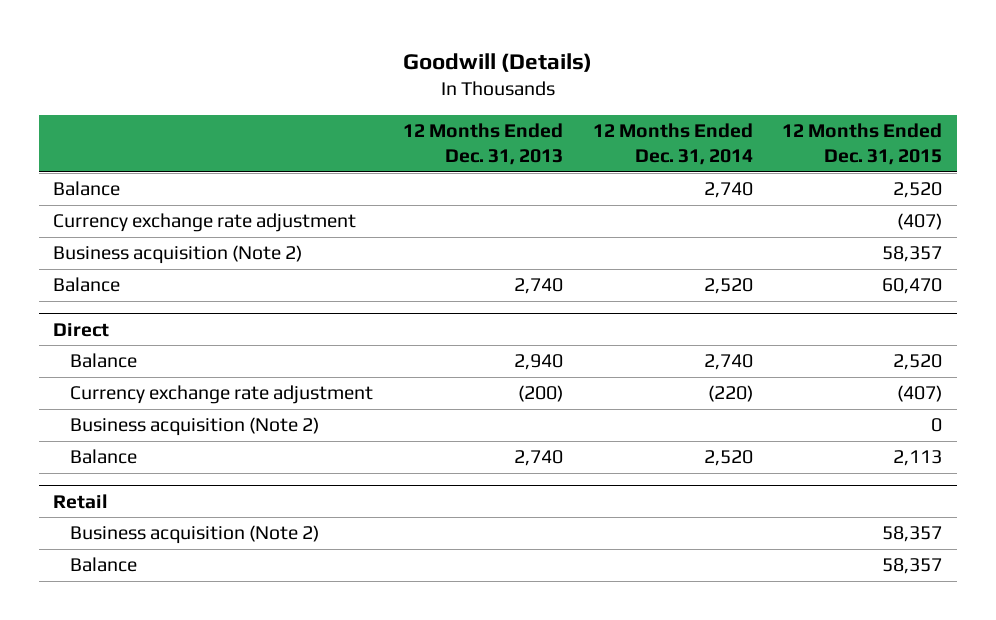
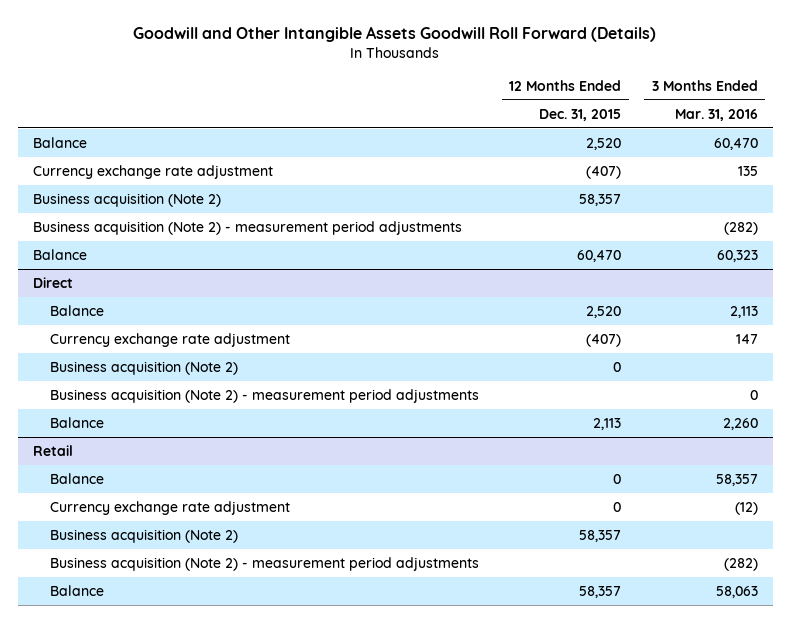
- Goodwill (Details)
+ Goodwill and Other Intangible Assets Goodwill Roll Forward (Details)
- | 12 Months Ended Dec. 31, 2013 | 12 Months Ended Dec. 31, 2014 | 12 Months Ended Dec. 31, 2015
+ | 12 Months Ended Dec. 31, 2015 | 3 Months Ended Mar. 31, 2016
+ Business acquisition (Note 2) - measurement period adjustments | | (282)
@ Direct
+ Business acquisition (Note 2) - measurement period adjustments | | 0
@ Retail
+ Balance | 0 | 58,357
+ Currency exchange rate adjustment | 0 | (12)
+ Business acquisition (Note 2) - measurement period adjustments | | (282)

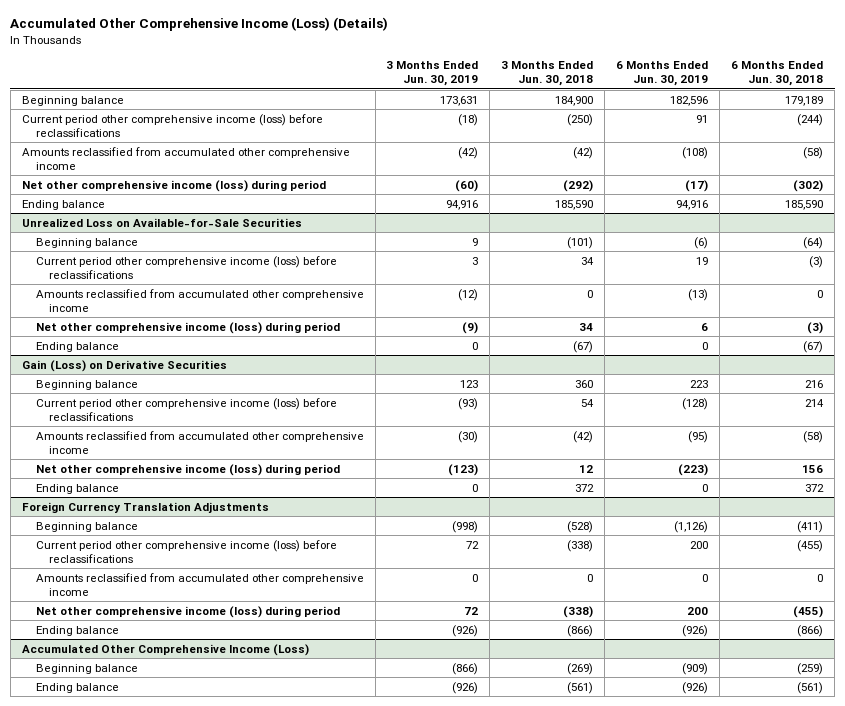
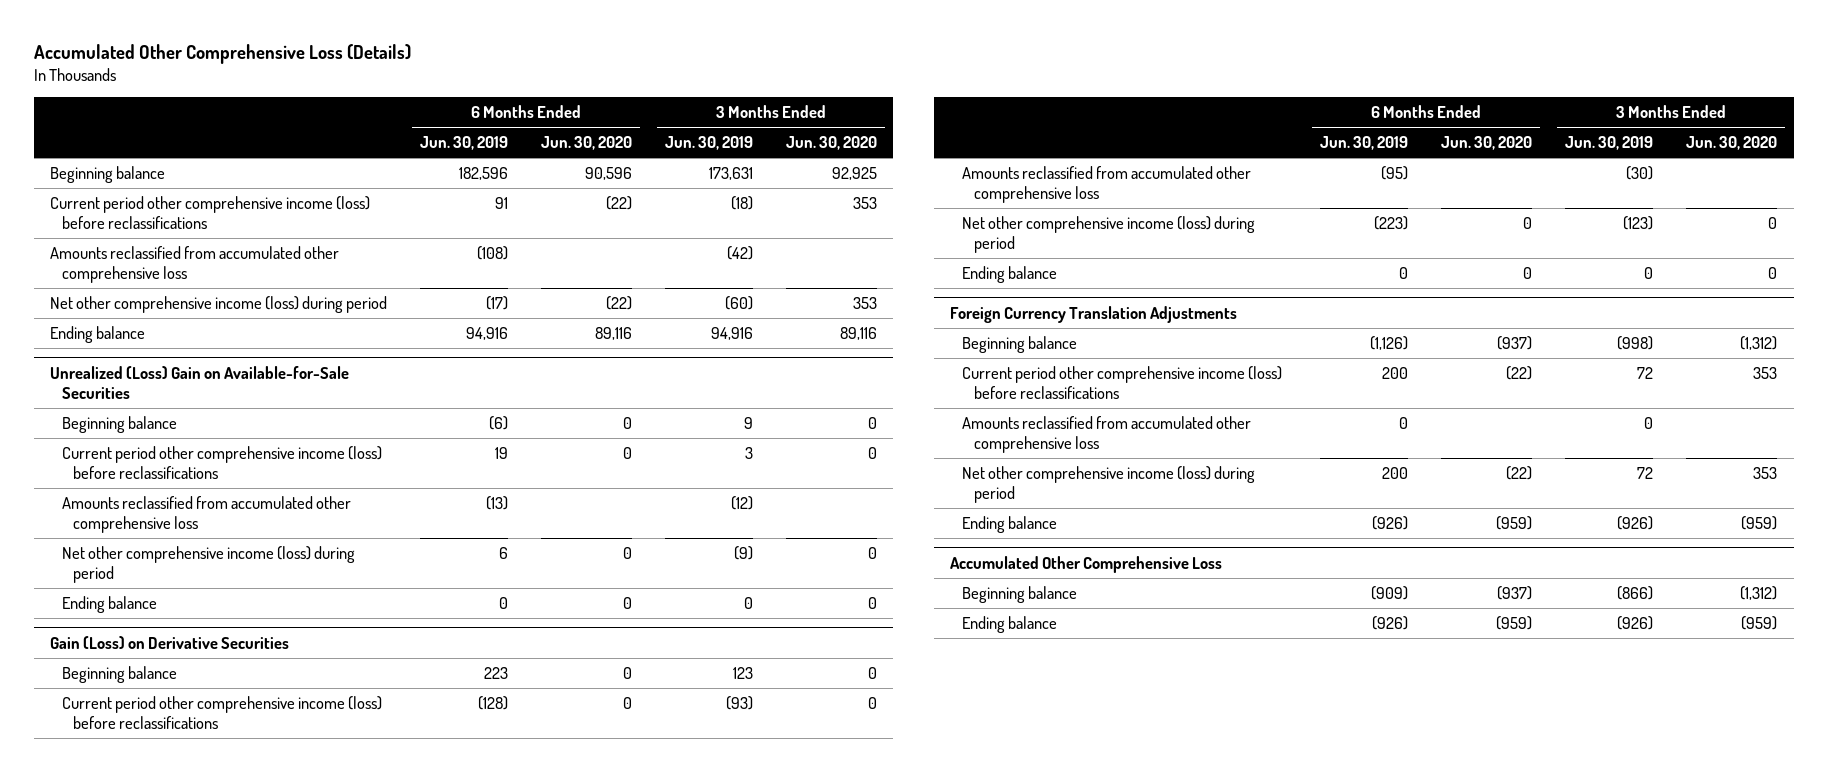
- Accumulated Other Comprehensive Income (Loss) (Details)
+ Accumulated Other Comprehensive Loss (Details)
- | 3 Months Ended Jun. 30, 2019 | 3 Months Ended Jun. 30, 2018 | 6 Months Ended Jun. 30, 2019 | 6 Months Ended Jun. 30, 2018
+ | 6 Months Ended Jun. 30, 2019 | 6 Months Ended Jun. 30, 2020 | 3 Months Ended Jun. 30, 2019 | 3 Months Ended Jun. 30, 2020
- Amounts reclassified from accumulated other comprehensive income | (42) | (42) | (108) | (58)
+ Amounts reclassified from accumulated other comprehensive loss | (108) | | (42) |
- Unrealized Loss on Available-for-Sale Securities
+ Unrealized (Loss) Gain on Available-for-Sale Securities
- Amounts reclassified from accumulated other comprehensive income | (12) | 0 | (13) | 0
+ Amounts reclassified from accumulated other comprehensive loss | (13) | | (12) |
@ Gain (Loss) on Derivative Securities
- Amounts reclassified from accumulated other comprehensive income | (30) | (42) | (95) | (58)
+ Amounts reclassified from accumulated other comprehensive loss | (95) | | (30) |
@ Foreign Currency Translation Adjustments
- Amounts reclassified from accumulated other comprehensive income | 0 | 0 | 0 | 0
+ Amounts reclassified from accumulated other comprehensive loss | 0 | | 0 |
- Accumulated Other Comprehensive Income (Loss)
+ Accumulated Other Comprehensive Loss

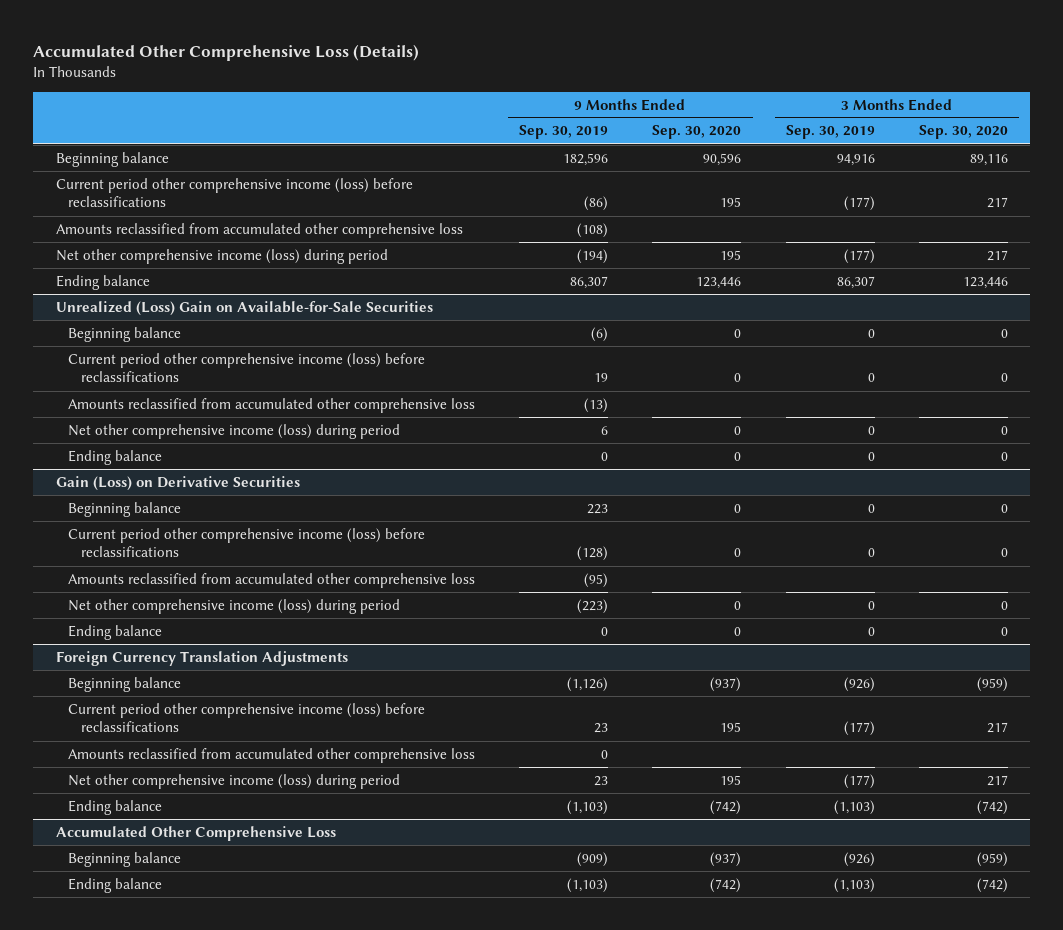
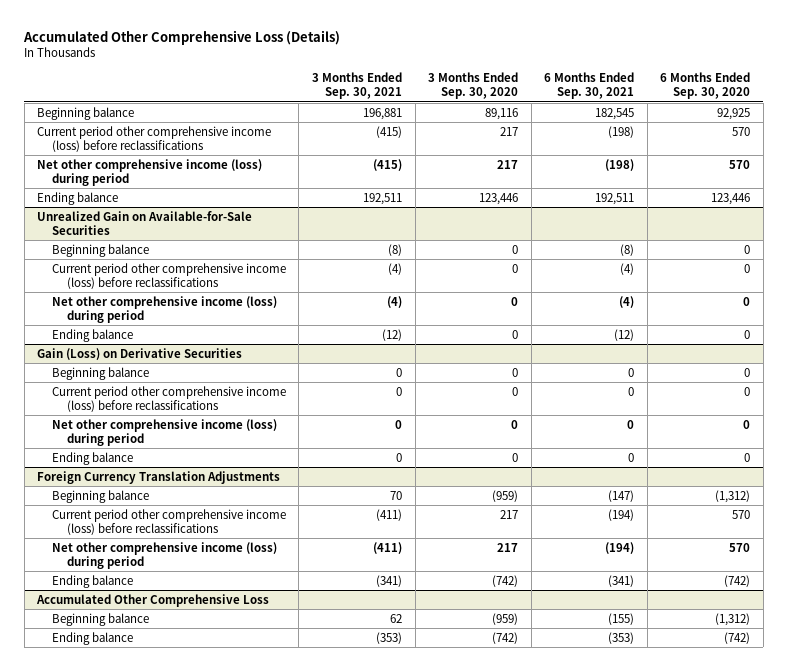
- | 9 Months Ended Sep. 30, 2019 | 9 Months Ended Sep. 30, 2020 | 3 Months Ended Sep. 30, 2019 | 3 Months Ended Sep. 30, 2020
+ | 3 Months Ended Sep. 30, 2021 | 3 Months Ended Sep. 30, 2020 | 6 Months Ended Sep. 30, 2021 | 6 Months Ended Sep. 30, 2020
- Amounts reclassified from accumulated other comprehensive loss | (108) | | |
- Unrealized (Loss) Gain on Available-for-Sale Securities
+ Unrealized Gain on Available-for-Sale Securities
- Amounts reclassified from accumulated other comprehensive loss | (13) | | |
@ Gain (Loss) on Derivative Securities
- Amounts reclassified from accumulated other comprehensive loss | (95) | | |
@ Foreign Currency Translation Adjustments
- Amounts reclassified from accumulated other comprehensive loss | 0 | | |

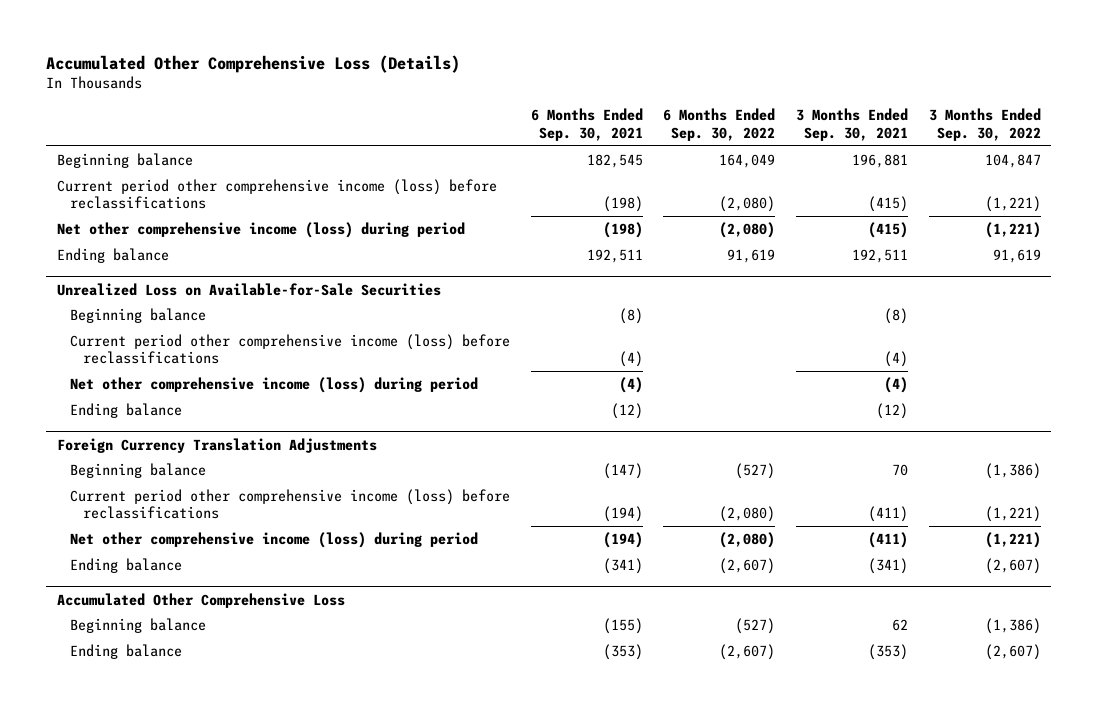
- | 3 Months Ended Sep. 30, 2021 | 3 Months Ended Sep. 30, 2020 | 6 Months Ended Sep. 30, 2021 | 6 Months Ended Sep. 30, 2020
+ | 6 Months Ended Sep. 30, 2021 | 6 Months Ended Sep. 30, 2022 | 3 Months Ended Sep. 30, 2021 | 3 Months Ended Sep. 30, 2022
- Unrealized Gain on Available-for-Sale Securities
+ Unrealized Loss on Available-for-Sale Securities
- Gain (Loss) on Derivative Securities
- Beginning balance | 0 | 0 | 0 | 0
- Current period other comprehensive income (loss) before reclassifications | 0 | 0 | 0 | 0
- Net other comprehensive income (loss) during period | 0 | 0 | 0 | 0
- Ending balance | 0 | 0 | 0 | 0

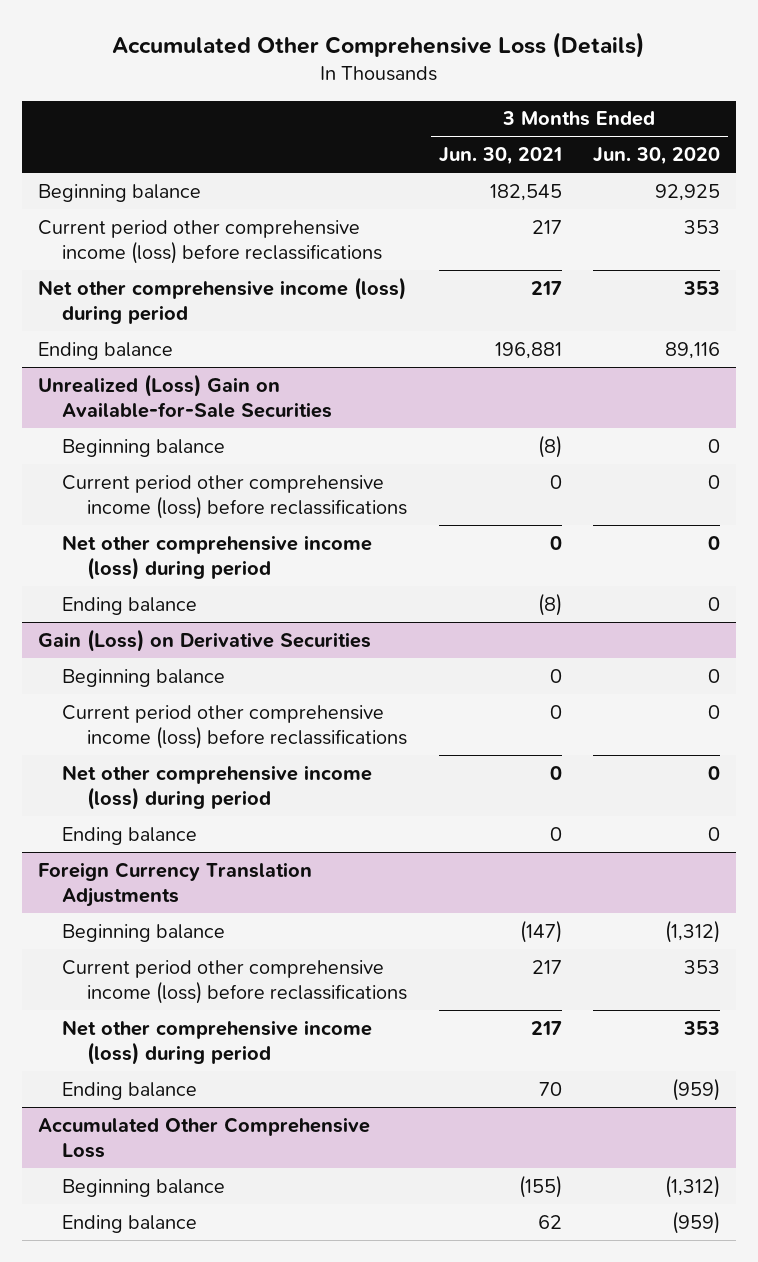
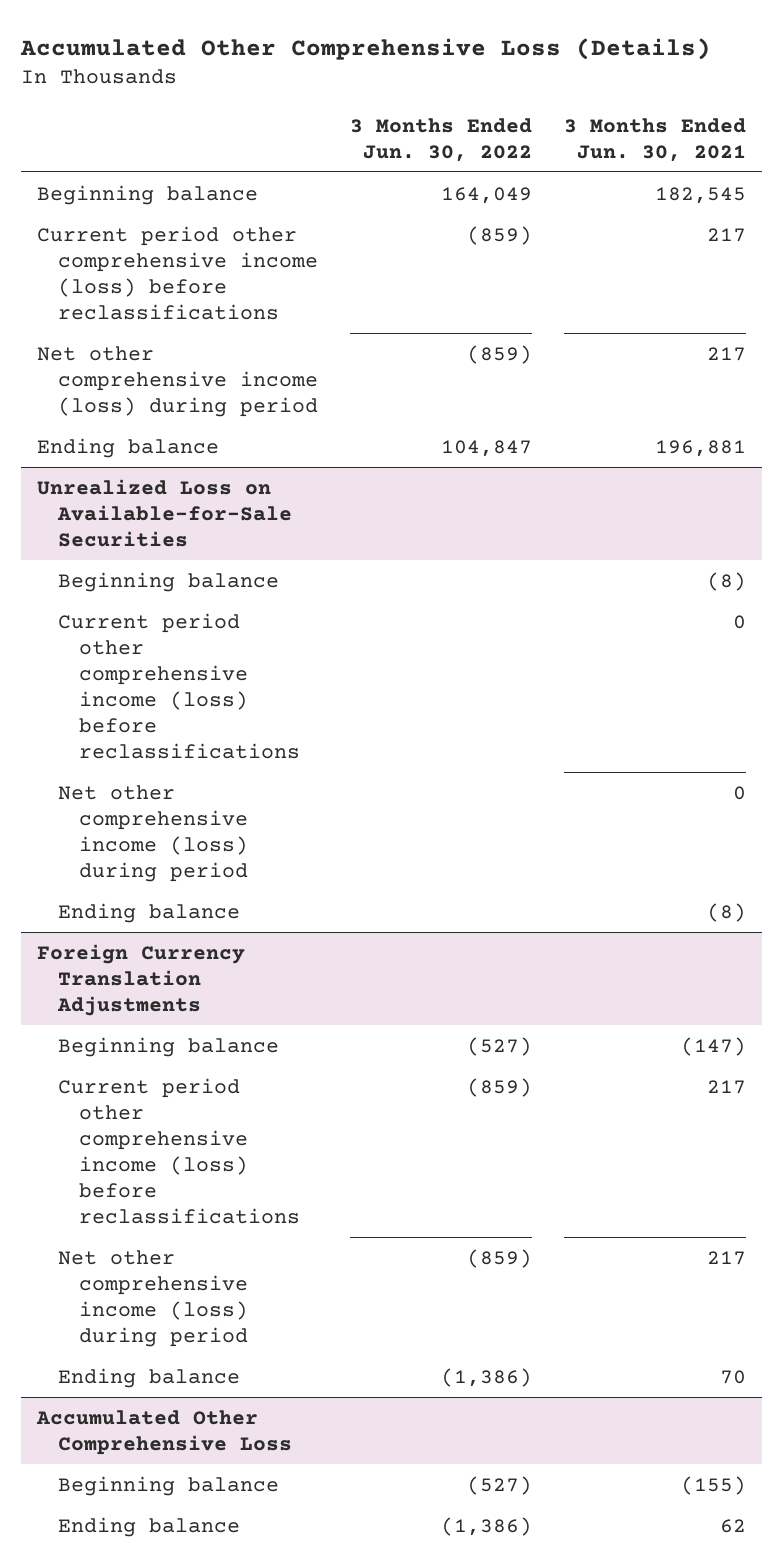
- | 3 Months Ended Jun. 30, 2021 | 3 Months Ended Jun. 30, 2020
+ | 3 Months Ended Jun. 30, 2022 | 3 Months Ended Jun. 30, 2021
- Unrealized (Loss) Gain on Available-for-Sale Securities
+ Unrealized Loss on Available-for-Sale Securities
- Gain (Loss) on Derivative Securities
- Beginning balance | 0 | 0
- Current period other comprehensive income (loss) before reclassifications | 0 | 0
- Net other comprehensive income (loss) during period | 0 | 0
- Ending balance | 0 | 0

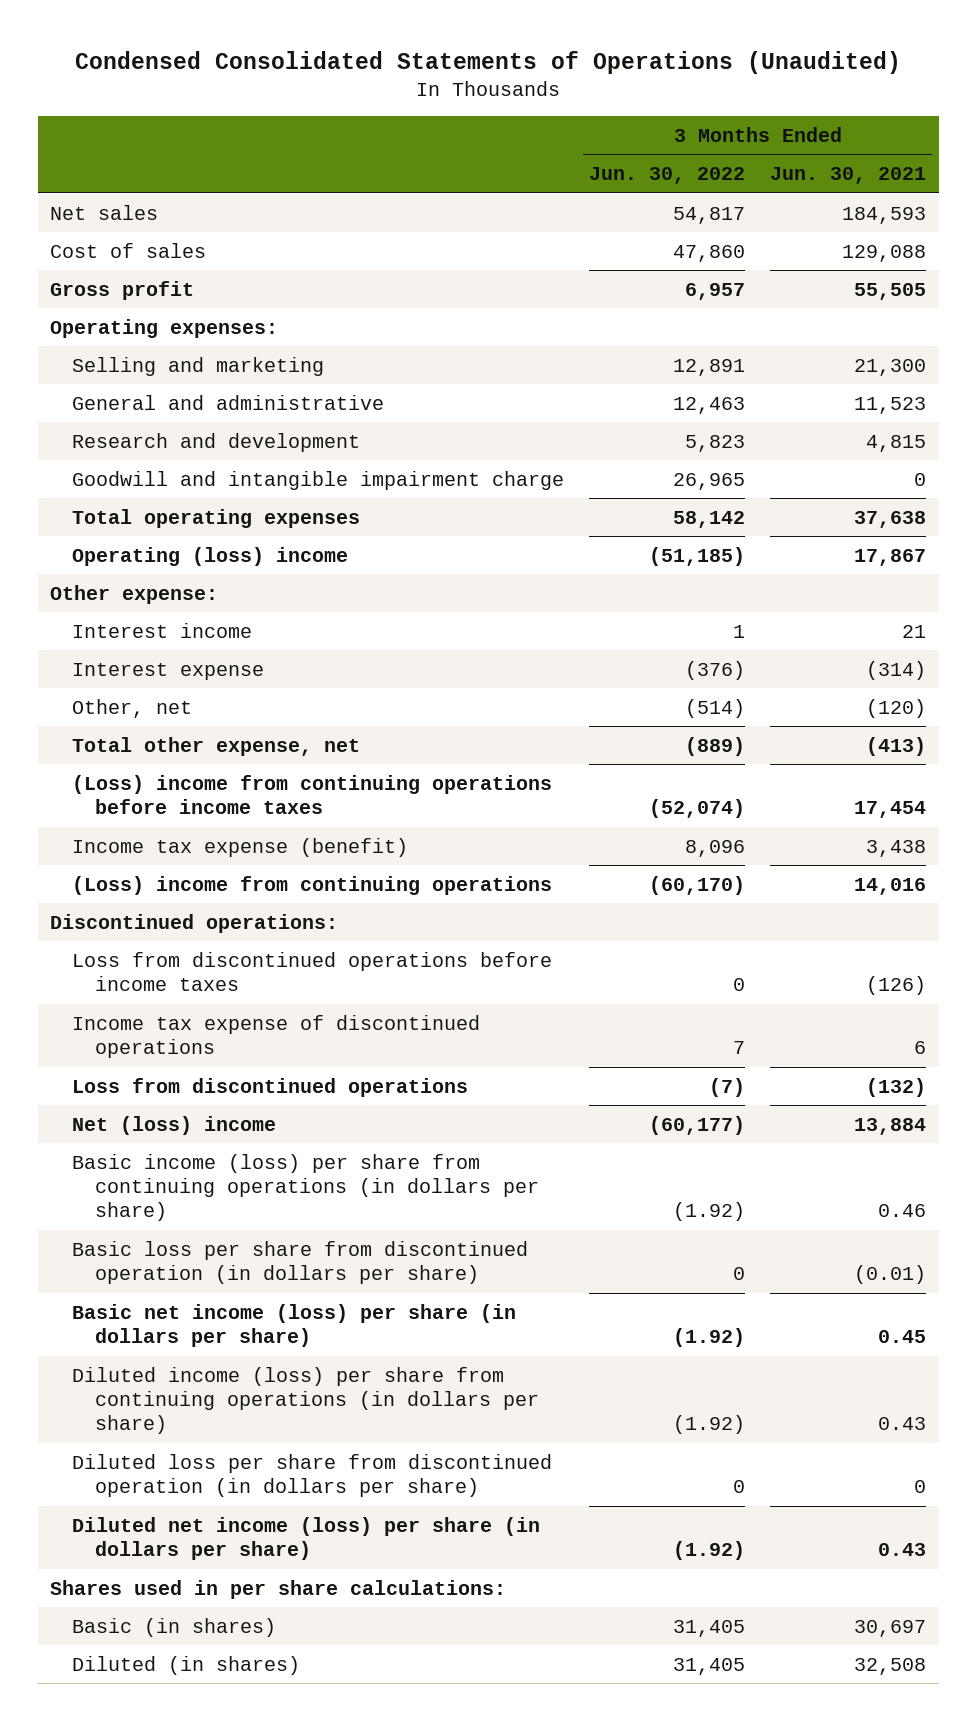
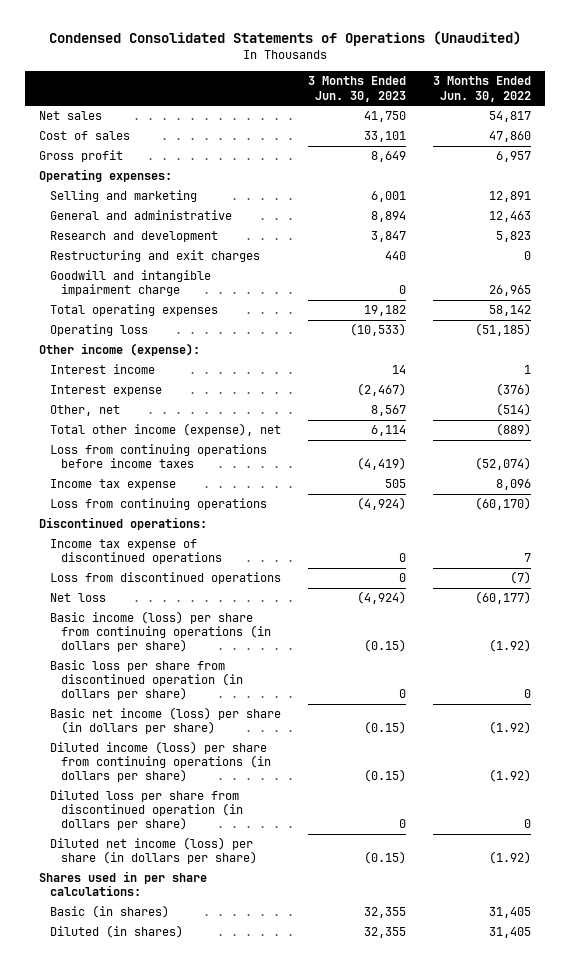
- | 3 Months Ended Jun. 30, 2022 | 3 Months Ended Jun. 30, 2021
+ | 3 Months Ended Jun. 30, 2023 | 3 Months Ended Jun. 30, 2022
+ Restructuring and exit charges | 440 | 0
- Operating (loss) income | (51,185) | 17,867
- Other expense:
+ Operating loss | (10,533) | (51,185)
+ Other income (expense):
- Total other expense, net | (889) | (413)
- (Loss) income from continuing operations before income taxes | (52,074) | 17,454
- Income tax expense (benefit) | 8,096 | 3,438
- (Loss) income from continuing operations | (60,170) | 14,016
+ Total other income (expense), net | 6,114 | (889)
+ Loss from continuing operations before income taxes | (4,419) | (52,074)
+ Income tax expense | 505 | 8,096
+ Loss from continuing operations | (4,924) | (60,170)
- Loss from discontinued operations before income taxes | 0 | (126)
- Net (loss) income | (60,177) | 13,884
+ Net loss | (4,924) | (60,177)

